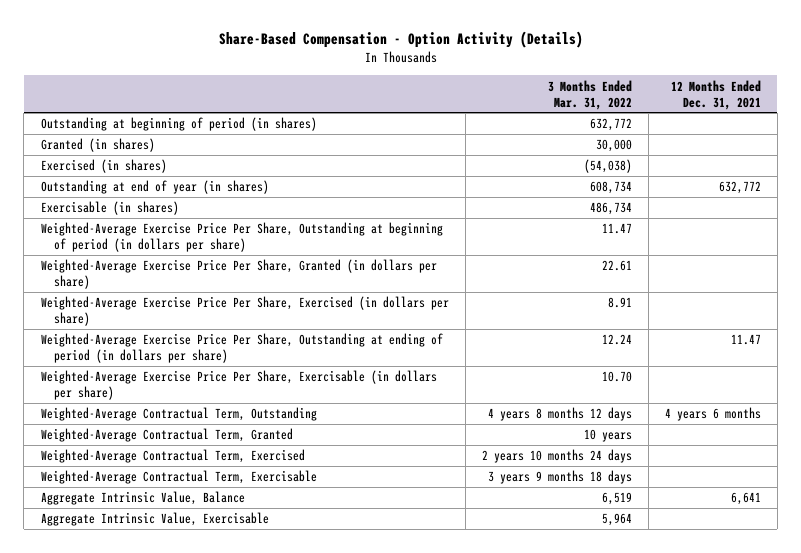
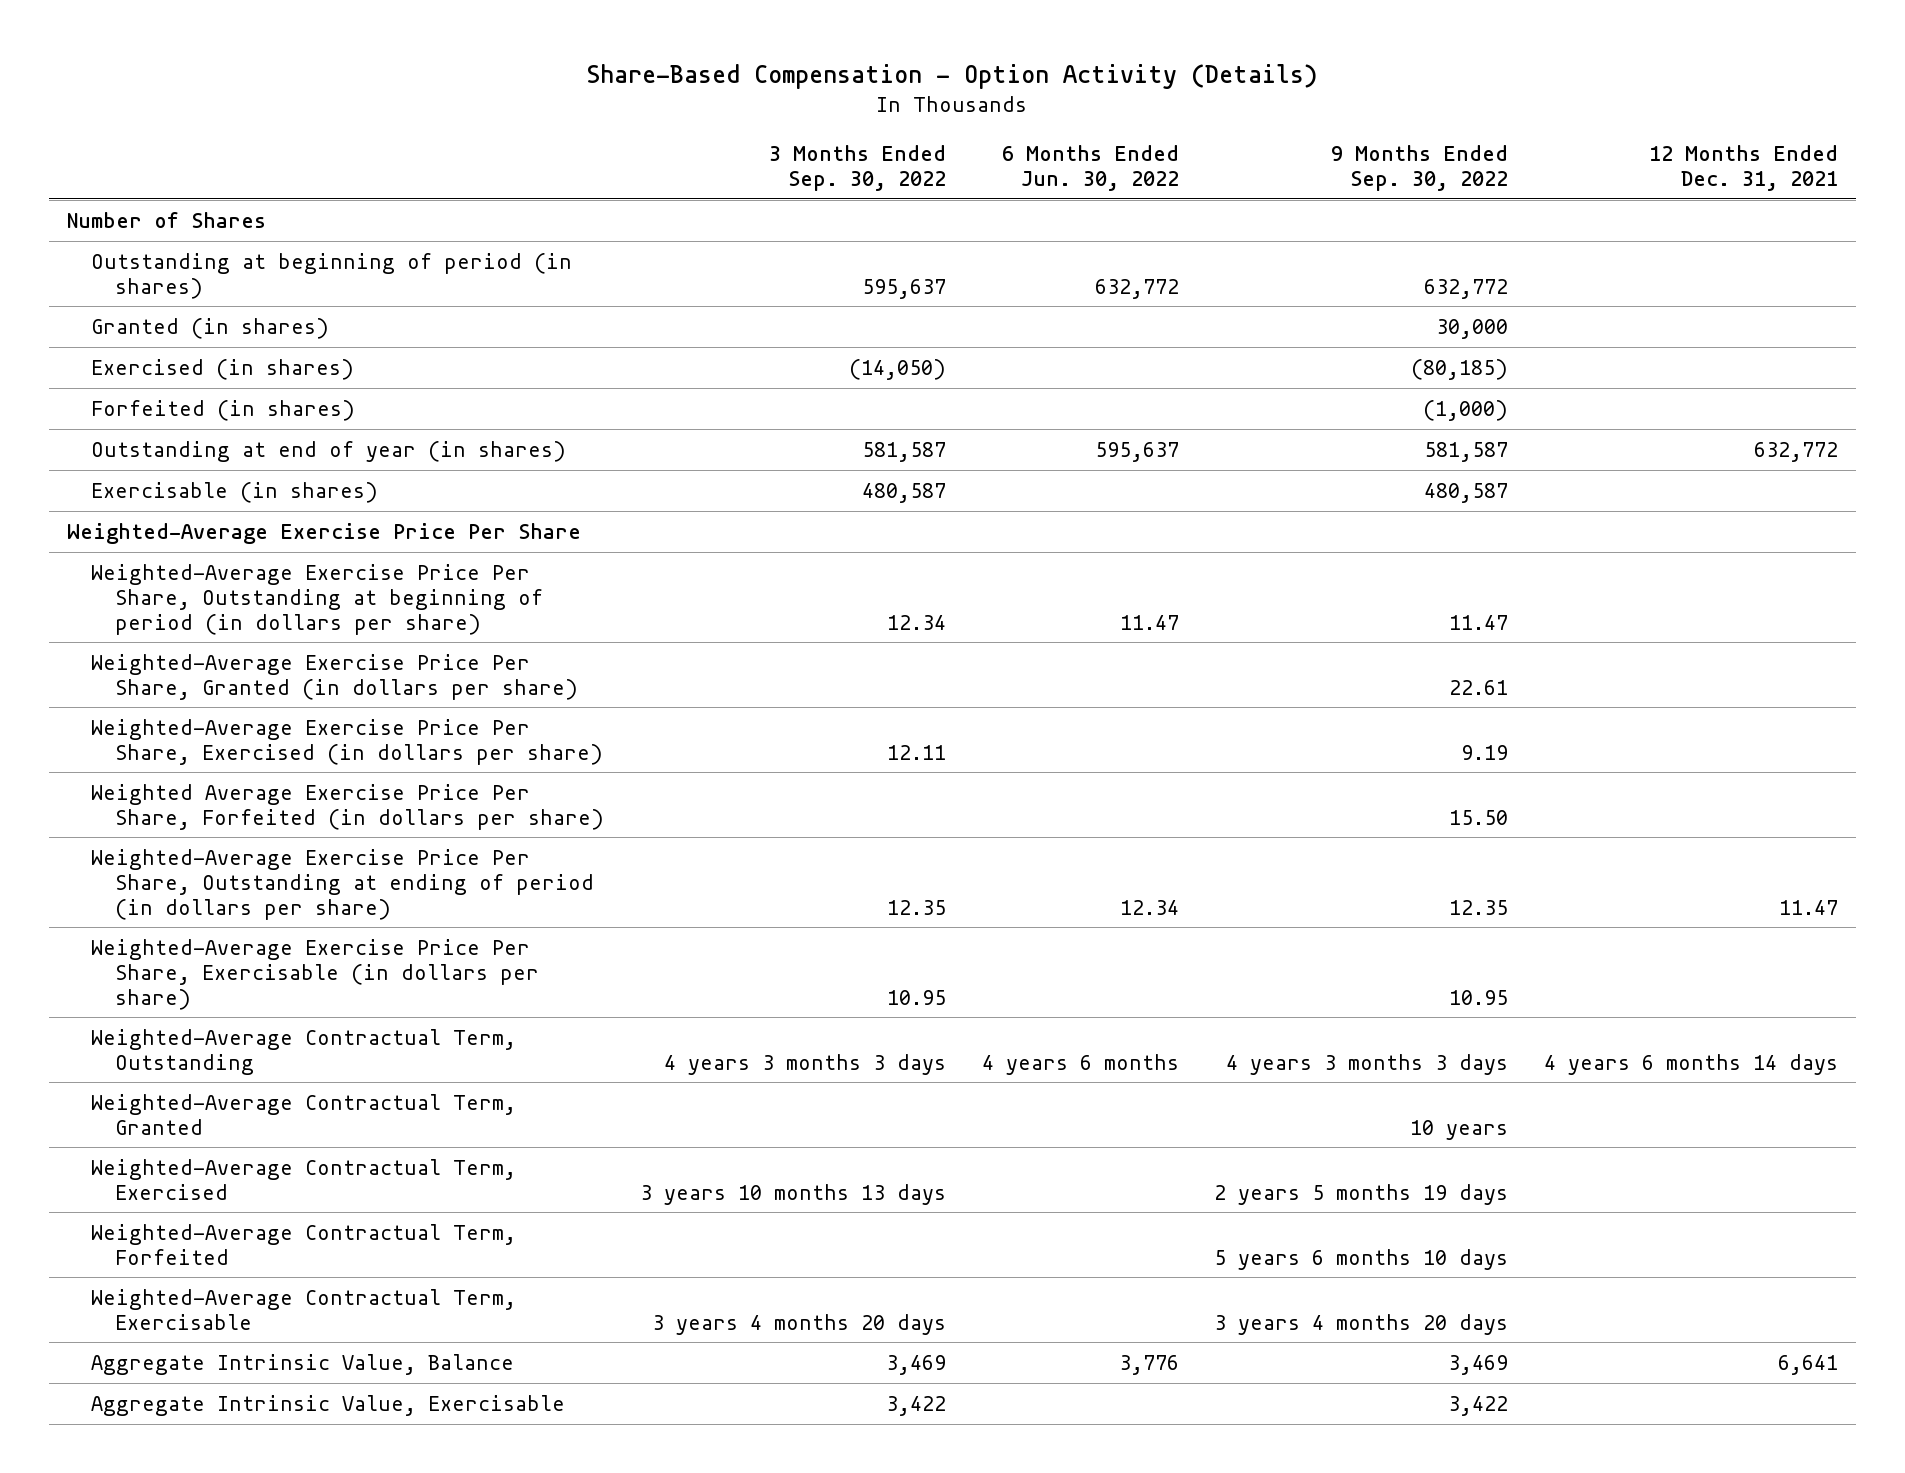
- | 3 Months Ended Mar. 31, 2022 | 12 Months Ended Dec. 31, 2021
+ | 3 Months Ended Sep. 30, 2022 | 6 Months Ended Jun. 30, 2022 | 9 Months Ended Sep. 30, 2022 | 12 Months Ended Dec. 31, 2021
+ Number of Shares
+ Forfeited (in shares) | | | (1,000) |
+ Weighted-Average Exercise Price Per Share
+ Weighted Average Exercise Price Per Share, Forfeited (in dollars per share) | | | 15.50 |
- Weighted-Average Contractual Term, Outstanding | 4 years 8 months 12 days | 4 years 6 months
+ Weighted-Average Contractual Term, Outstanding | 4 years 3 months 3 days | 4 years 6 months | 4 years 3 months 3 days | 4 years 6 months 14 days
+ Weighted-Average Contractual Term, Forfeited | | | 5 years 6 months 10 days |

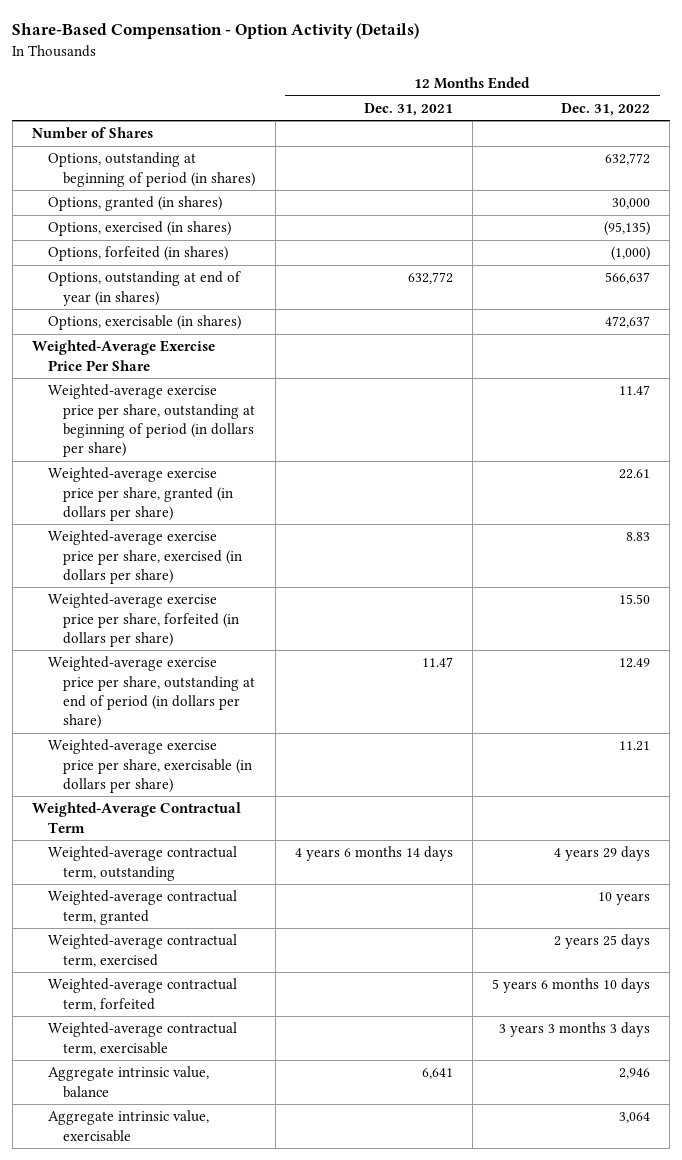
- | 3 Months Ended Sep. 30, 2022 | 6 Months Ended Jun. 30, 2022 | 9 Months Ended Sep. 30, 2022 | 12 Months Ended Dec. 31, 2021
+ | 12 Months Ended Dec. 31, 2021 | 12 Months Ended Dec. 31, 2022
- Outstanding at beginning of period (in shares) | 595,637 | 632,772 | 632,772 |
- Granted (in shares) | | | 30,000 |
- Exercised (in shares) | (14,050) | | (80,185) |
- Forfeited (in shares) | | | (1,000) |
- Outstanding at end of year (in shares) | 581,587 | 595,637 | 581,587 | 632,772
- Exercisable (in shares) | 480,587 | | 480,587 |
+ Options, outstanding at beginning of period (in shares) | | 632,772
+ Options, granted (in shares) | | 30,000
+ Options, exercised (in shares) | | (95,135)
+ Options, forfeited (in shares) | | (1,000)
+ Options, outstanding at end of year (in shares) | 632,772 | 566,637
+ Options, exercisable (in shares) | | 472,637
- Weighted-Average Exercise Price Per Share, Outstanding at beginning of period (in dollars per share) | 12.34 | 11.47 | 11.47 |
- Weighted-Average Exercise Price Per Share, Granted (in dollars per share) | | | 22.61 |
- Weighted-Average Exercise Price Per Share, Exercised (in dollars per share) | 12.11 | | 9.19 |
- Weighted Average Exercise Price Per Share, Forfeited (in dollars per share) | | | 15.50 |
- Weighted-Average Exercise Price Per Share, Outstanding at ending of period (in dollars per share) | 12.35 | 12.34 | 12.35 | 11.47
- Weighted-Average Exercise Price Per Share, Exercisable (in dollars per share) | 10.95 | | 10.95 |
- Weighted-Average Contractual Term, Outstanding | 4 years 3 months 3 days | 4 years 6 months | 4 years 3 months 3 days | 4 years 6 months 14 days
- Weighted-Average Contractual Term, Granted | | | 10 years |
- Weighted-Average Contractual Term, Exercised | 3 years 10 months 13 days | | 2 years 5 months 19 days |
- Weighted-Average Contractual Term, Forfeited | | | 5 years 6 months 10 days |
- Weighted-Average Contractual Term, Exercisable | 3 years 4 months 20 days | | 3 years 4 months 20 days |
- Aggregate Intrinsic Value, Balance | 3,469 | 3,776 | 3,469 | 6,641
- Aggregate Intrinsic Value, Exercisable | 3,422 | | 3,422 |
+ Weighted-average exercise price per share, outstanding at beginning of period (in dollars per share) | | 11.47
+ Weighted-average exercise price per share, granted (in dollars per share) | | 22.61
+ Weighted-average exercise price per share, exercised (in dollars per share) | | 8.83
+ Weighted-average exercise price per share, forfeited (in dollars per share) | | 15.50
+ Weighted-average exercise price per share, outstanding at end of period (in dollars per share) | 11.47 | 12.49
+ Weighted-average exercise price per share, exercisable (in dollars per share) | | 11.21
+ Weighted-Average Contractual Term
+ Weighted-average contractual term, outstanding | 4 years 6 months 14 days | 4 years 29 days
+ Weighted-average contractual term, granted | | 10 years
+ Weighted-average contractual term, exercised | | 2 years 25 days
+ Weighted-average contractual term, forfeited | | 5 years 6 months 10 days
+ Weighted-average contractual term, exercisable | | 3 years 3 months 3 days
+ Aggregate intrinsic value, balance | 6,641 | 2,946
+ Aggregate intrinsic value, exercisable | | 3,064

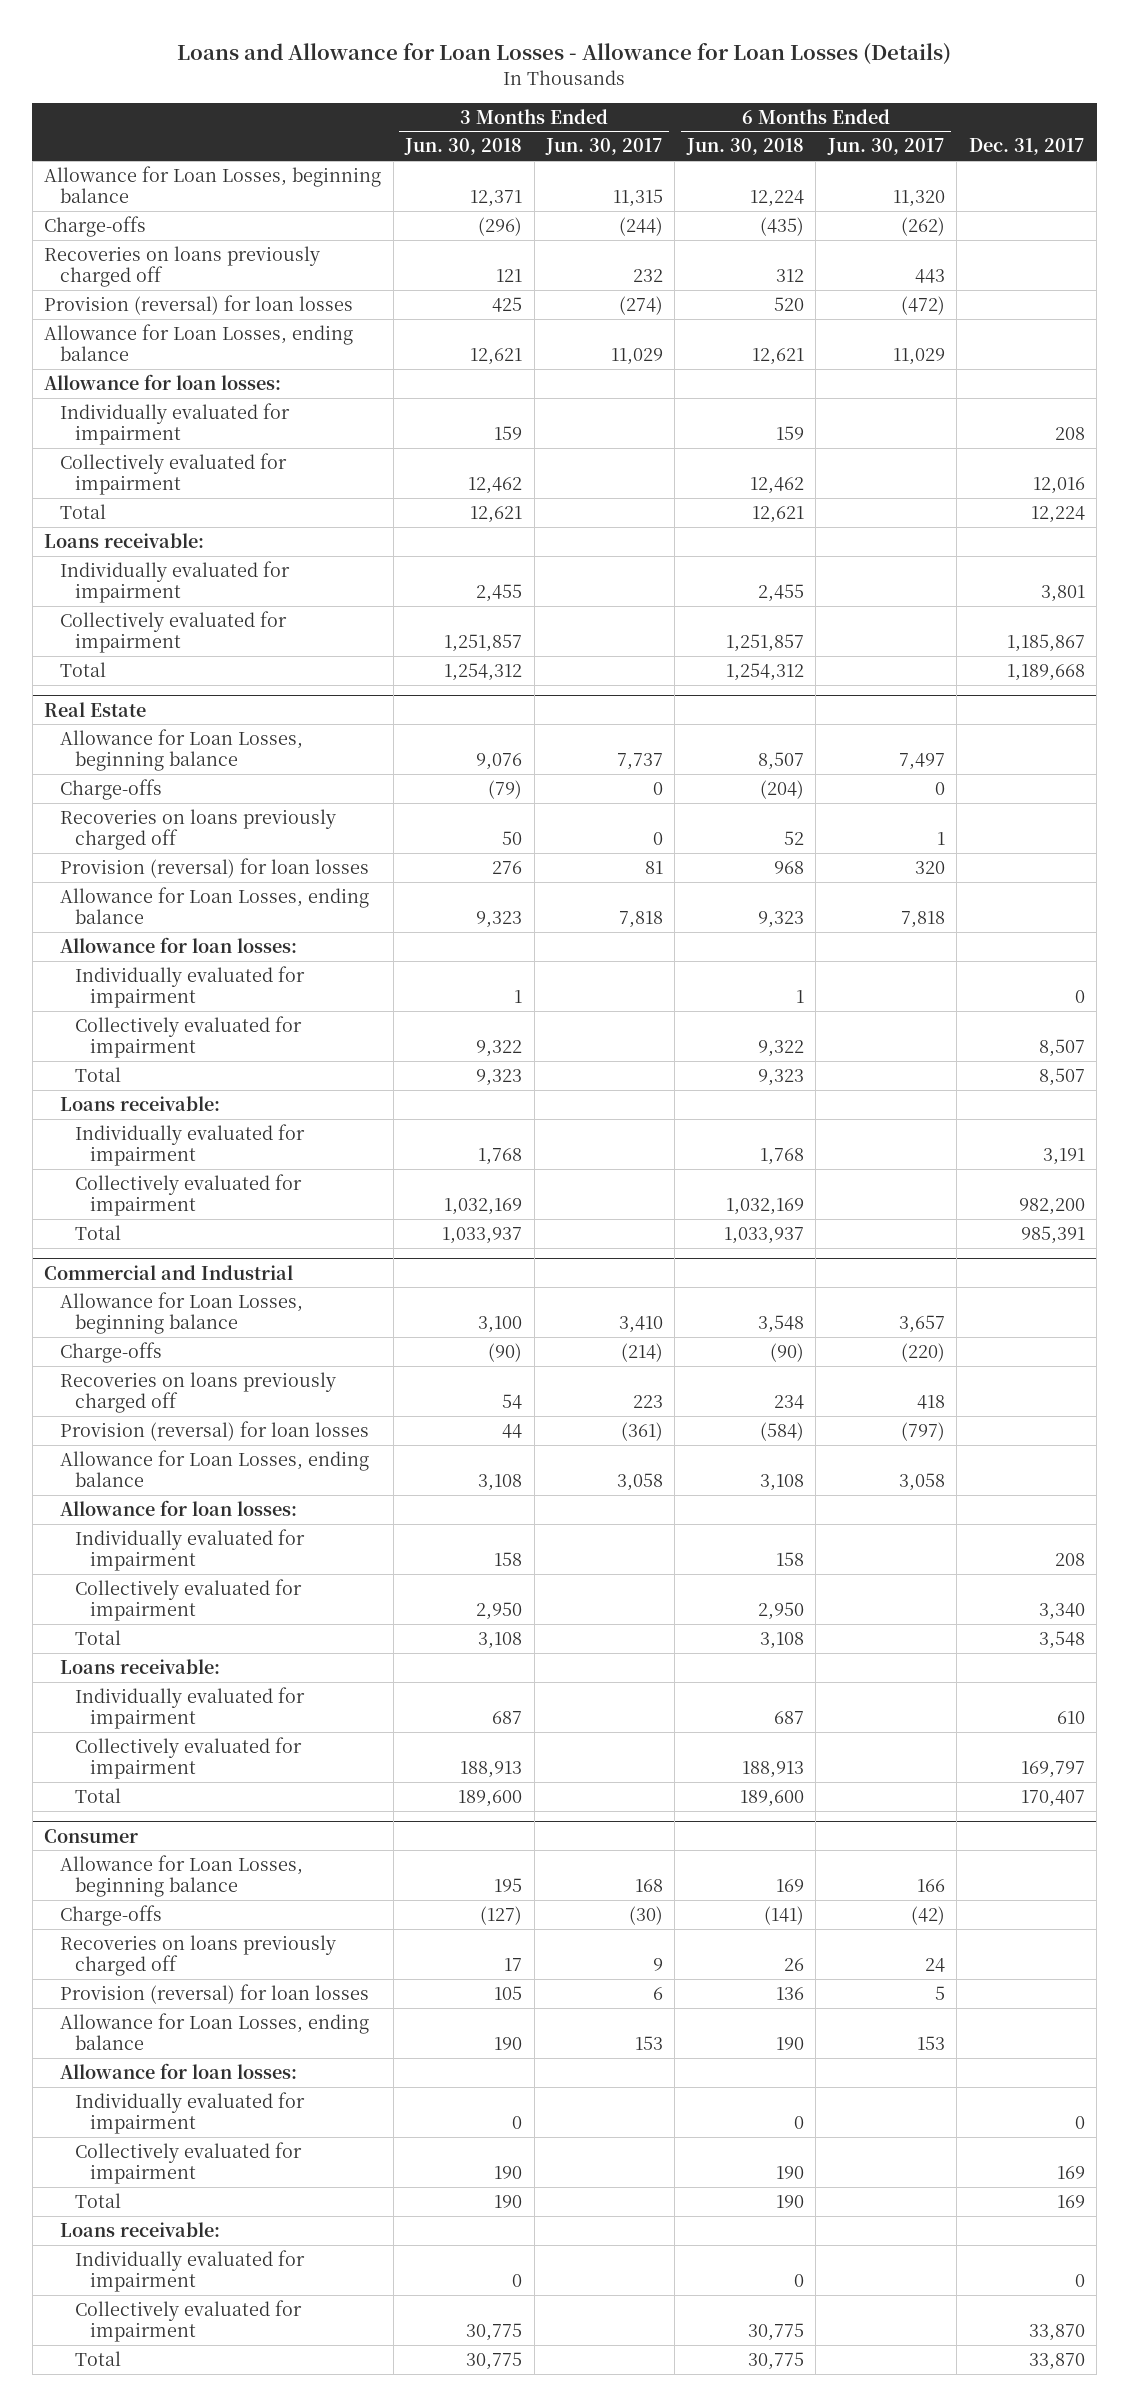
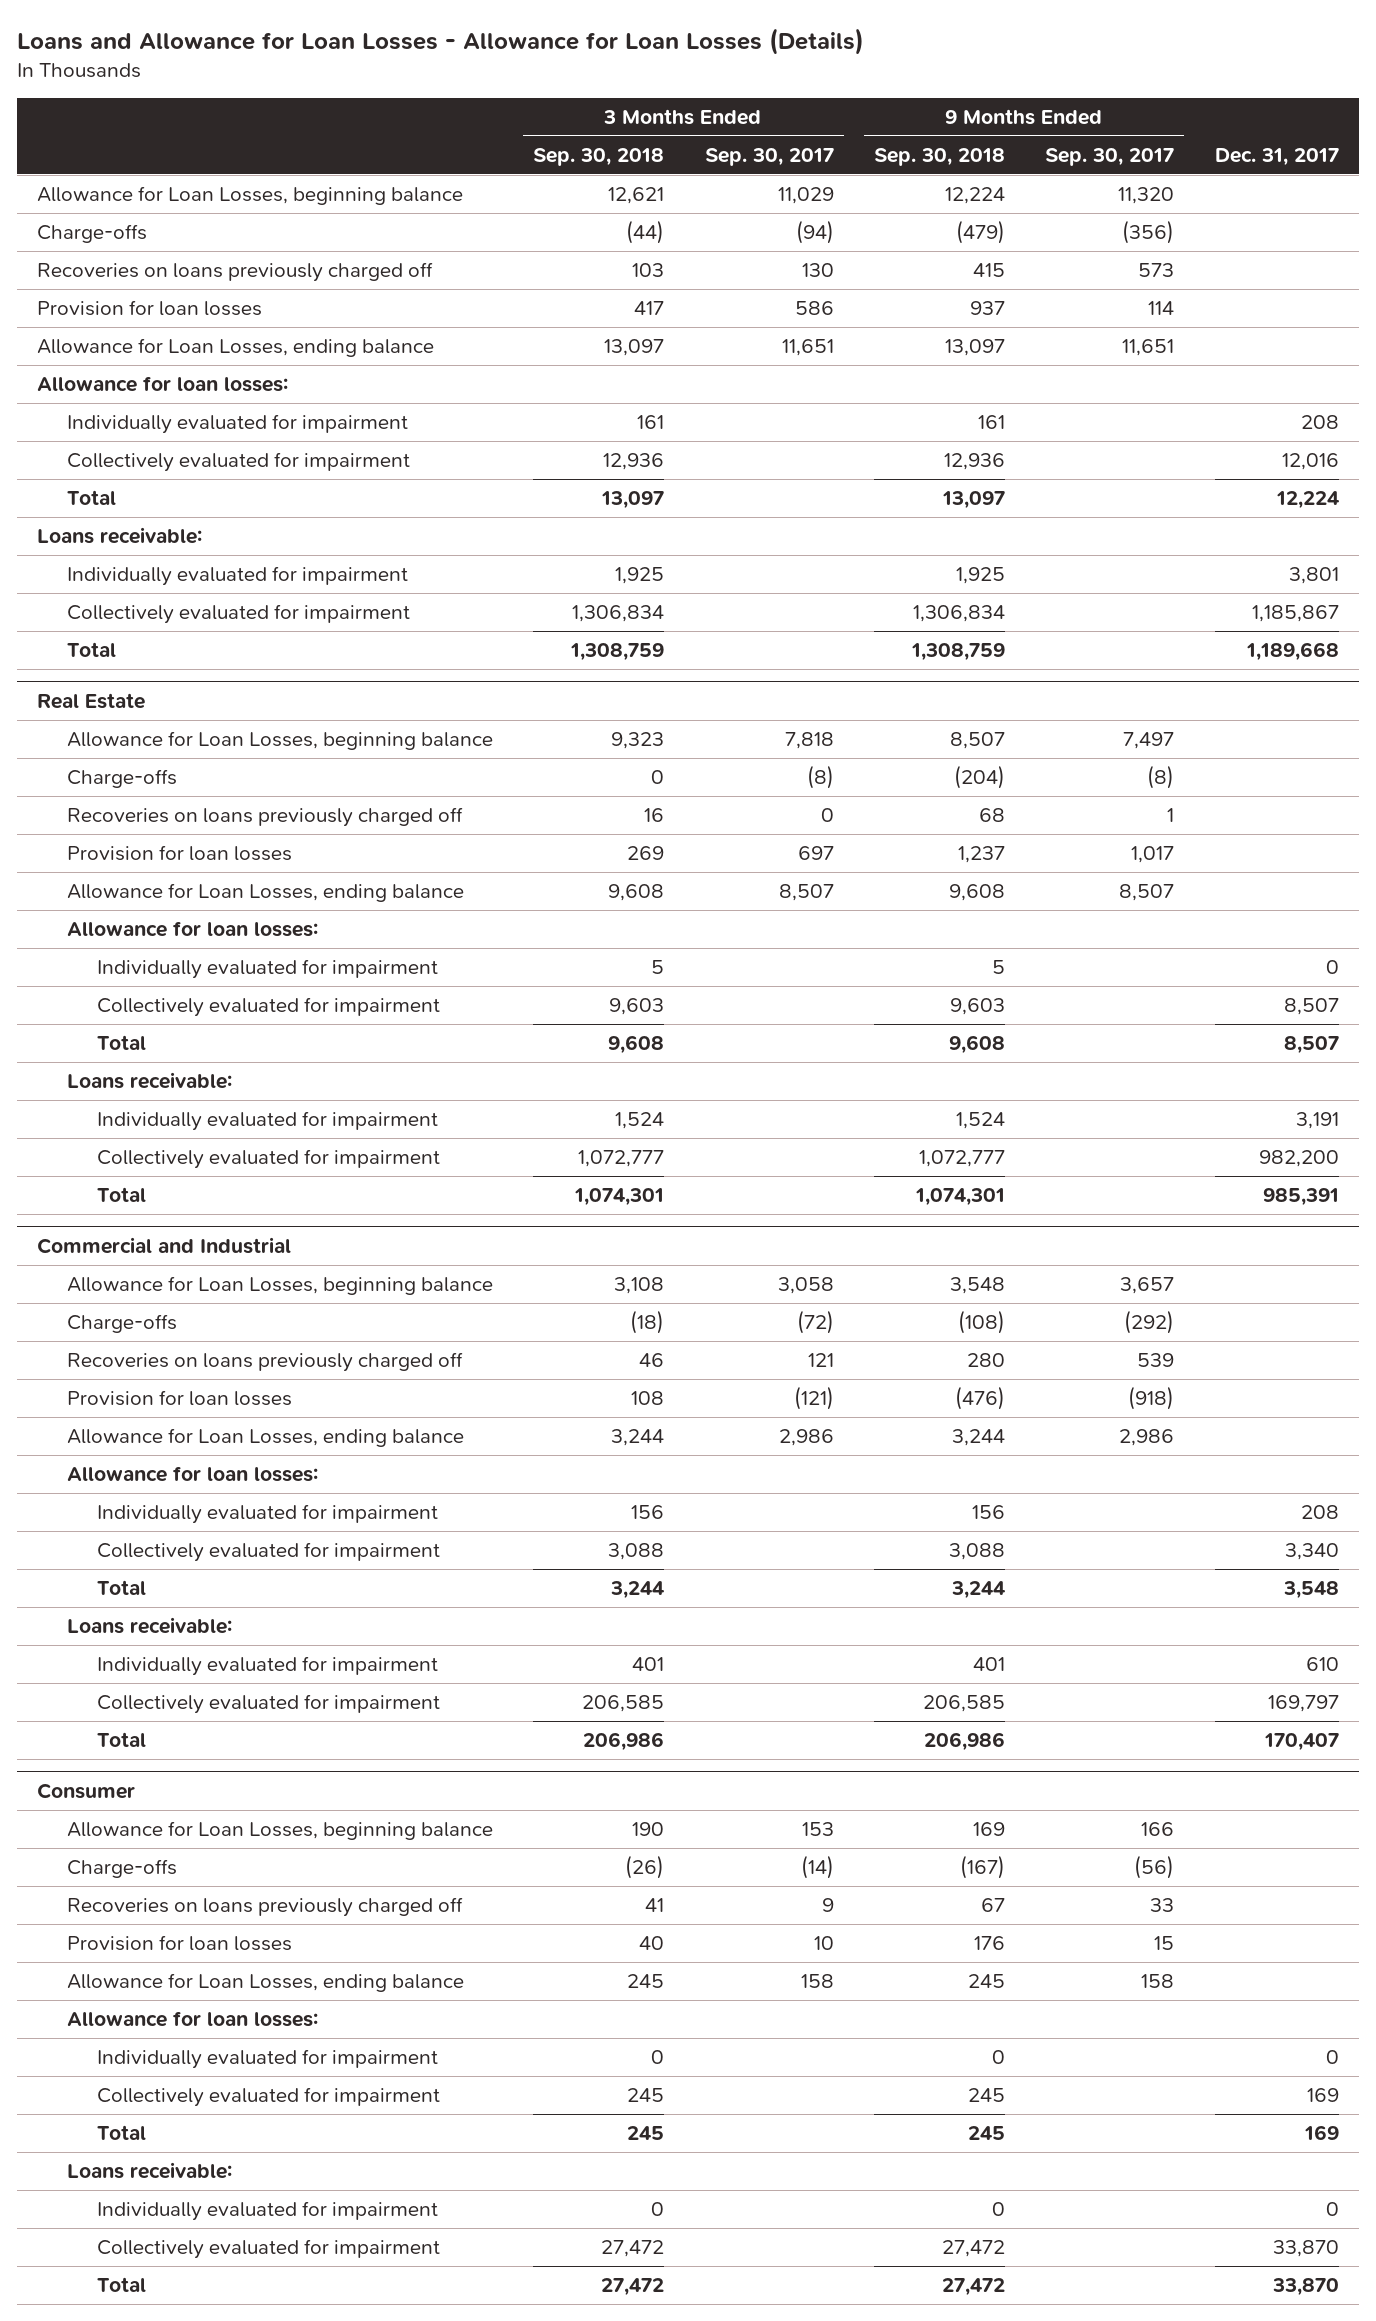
- | 3 Months Ended Jun. 30, 2018 | 3 Months Ended Jun. 30, 2017 | 6 Months Ended Jun. 30, 2018 | 6 Months Ended Jun. 30, 2017 | Dec. 31, 2017
+ | 3 Months Ended Sep. 30, 2018 | 3 Months Ended Sep. 30, 2017 | 9 Months Ended Sep. 30, 2018 | 9 Months Ended Sep. 30, 2017 | Dec. 31, 2017
- Provision (reversal) for loan losses | 425 | (274) | 520 | (472) |
+ Provision for loan losses | 417 | 586 | 937 | 114 |
@ Real Estate
- Provision (reversal) for loan losses | 276 | 81 | 968 | 320 |
+ Provision for loan losses | 269 | 697 | 1,237 | 1,017 |
@ Commercial and Industrial
- Provision (reversal) for loan losses | 44 | (361) | (584) | (797) |
+ Provision for loan losses | 108 | (121) | (476) | (918) |
@ Consumer
- Provision (reversal) for loan losses | 105 | 6 | 136 | 5 |
+ Provision for loan losses | 40 | 10 | 176 | 15 |

